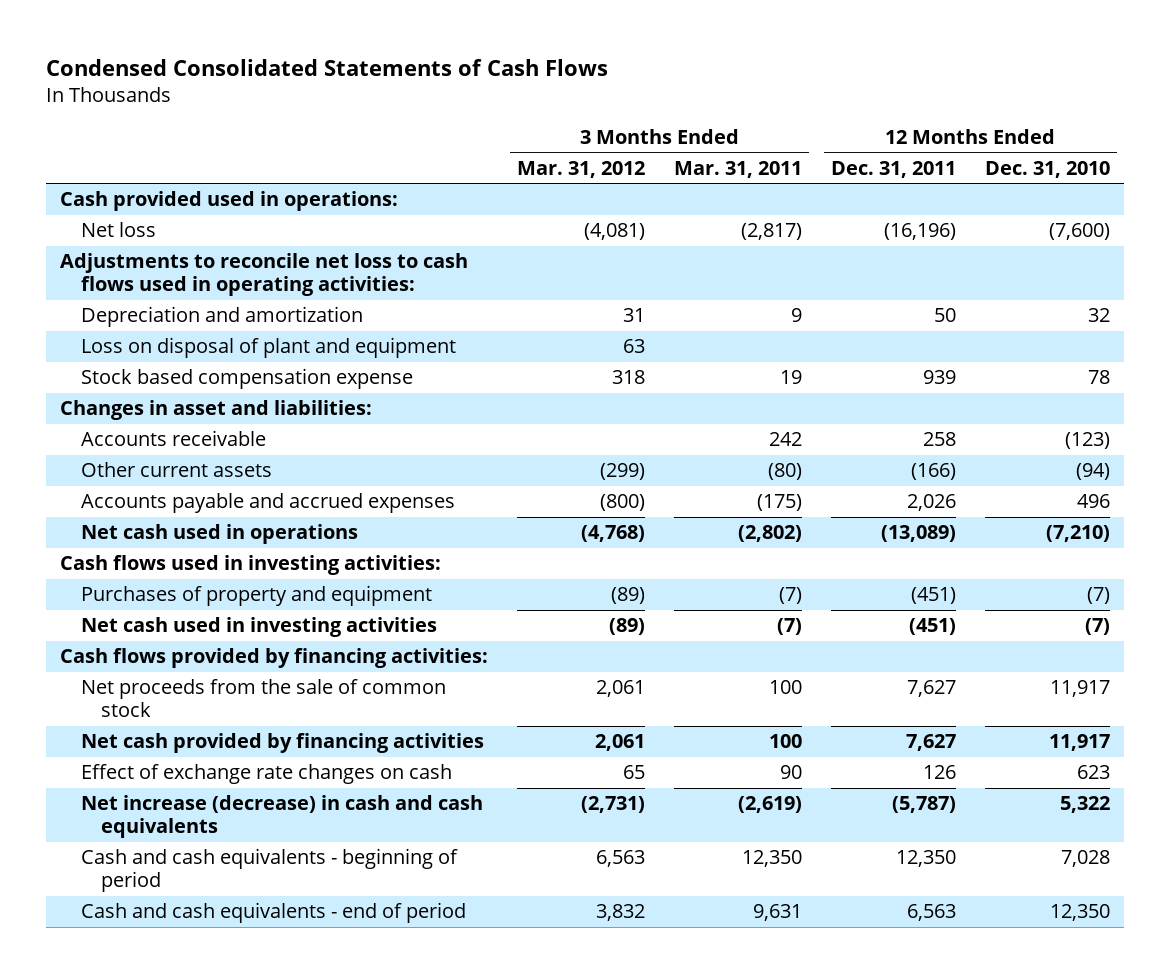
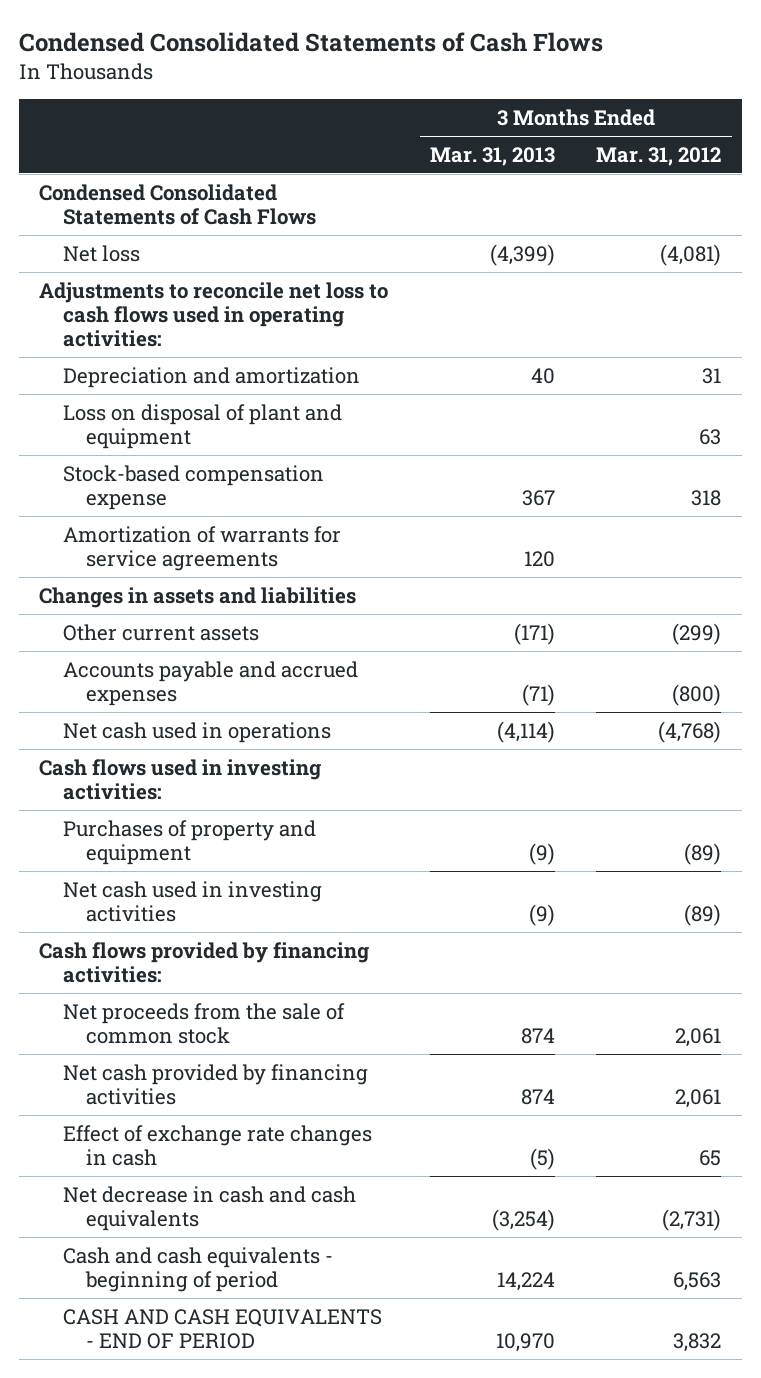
- | 3 Months Ended Mar. 31, 2012 | 3 Months Ended Mar. 31, 2011 | 12 Months Ended Dec. 31, 2011 | 12 Months Ended Dec. 31, 2010
+ | 3 Months Ended Mar. 31, 2013 | 3 Months Ended Mar. 31, 2012
- Cash provided used in operations:
+ Condensed Consolidated Statements of Cash Flows
- Stock based compensation expense | 318 | 19 | 939 | 78
- Changes in asset and liabilities:
- Accounts receivable | | 242 | 258 | (123)
+ Stock-based compensation expense | 367 | 318
+ Amortization of warrants for service agreements | 120 |
+ Changes in assets and liabilities
- Effect of exchange rate changes on cash | 65 | 90 | 126 | 623
- Net increase (decrease) in cash and cash equivalents | (2,731) | (2,619) | (5,787) | 5,322
+ Effect of exchange rate changes in cash | (5) | 65
+ Net decrease in cash and cash equivalents | (3,254) | (2,731)
- Cash and cash equivalents - end of period | 3,832 | 9,631 | 6,563 | 12,350
+ CASH AND CASH EQUIVALENTS - END OF PERIOD | 10,970 | 3,832

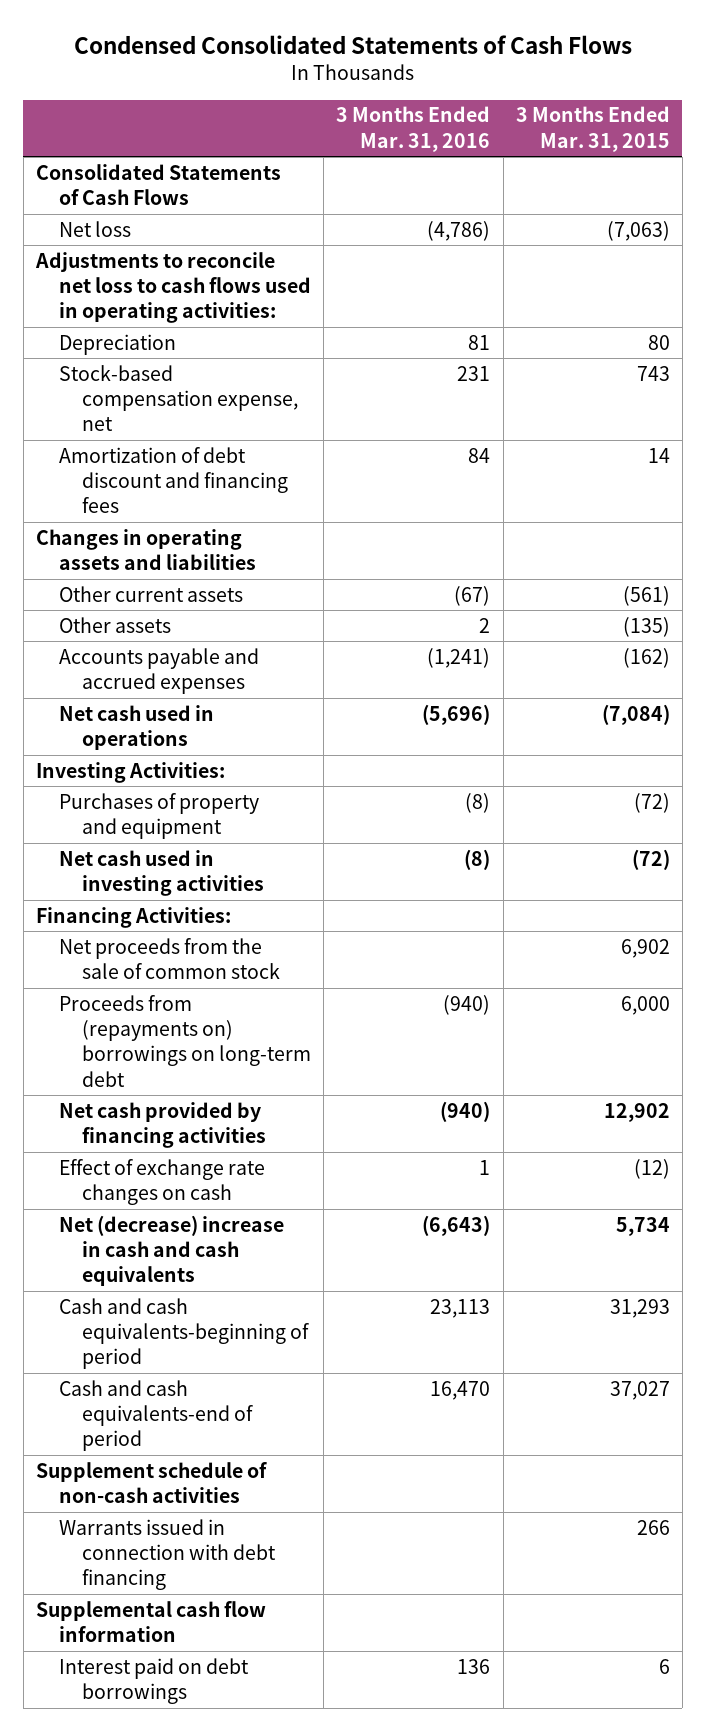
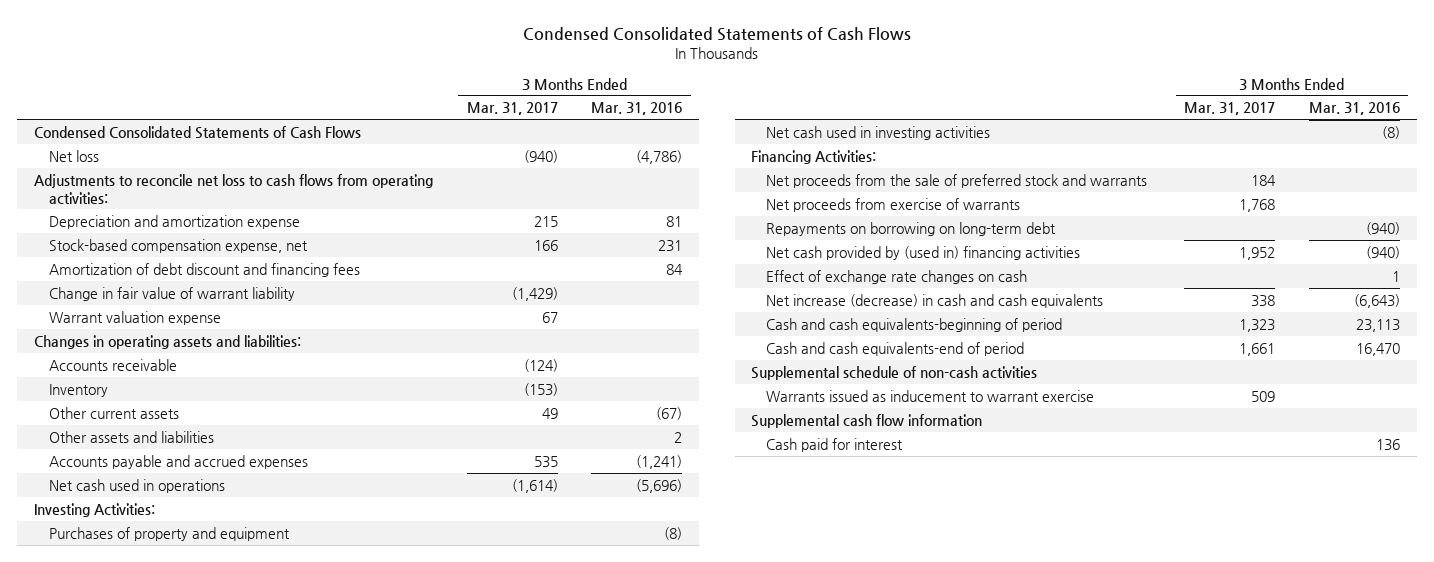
- | 3 Months Ended Mar. 31, 2016 | 3 Months Ended Mar. 31, 2015
+ | 3 Months Ended Mar. 31, 2017 | 3 Months Ended Mar. 31, 2016
- Consolidated Statements of Cash Flows
+ Condensed Consolidated Statements of Cash Flows
- Adjustments to reconcile net loss to cash flows used in operating activities:
- Depreciation | 81 | 80
+ Adjustments to reconcile net loss to cash flows from operating activities:
+ Depreciation and amortization expense | 215 | 81
- Changes in operating assets and liabilities
+ Change in fair value of warrant liability | (1,429) |
+ Warrant valuation expense | 67 |
+ Changes in operating assets and liabilities:
+ Accounts receivable | (124) |
+ Inventory | (153) |
- Other assets | 2 | (135)
+ Other assets and liabilities | | 2
- Net proceeds from the sale of common stock | | 6,902
- Proceeds from (repayments on) borrowings on long-term debt | (940) | 6,000
- Net cash provided by financing activities | (940) | 12,902
+ Net proceeds from the sale of preferred stock and warrants | 184 |
+ Net proceeds from exercise of warrants | 1,768 |
+ Repayments on borrowing on long-term debt | | (940)
+ Net cash provided by (used in) financing activities | 1,952 | (940)
- Net (decrease) increase in cash and cash equivalents | (6,643) | 5,734
+ Net increase (decrease) in cash and cash equivalents | 338 | (6,643)
- Supplement schedule of non-cash activities
- Warrants issued in connection with debt financing | | 266
+ Supplemental schedule of non-cash activities
+ Warrants issued as inducement to warrant exercise | 509 |
- Interest paid on debt borrowings | 136 | 6
+ Cash paid for interest | | 136

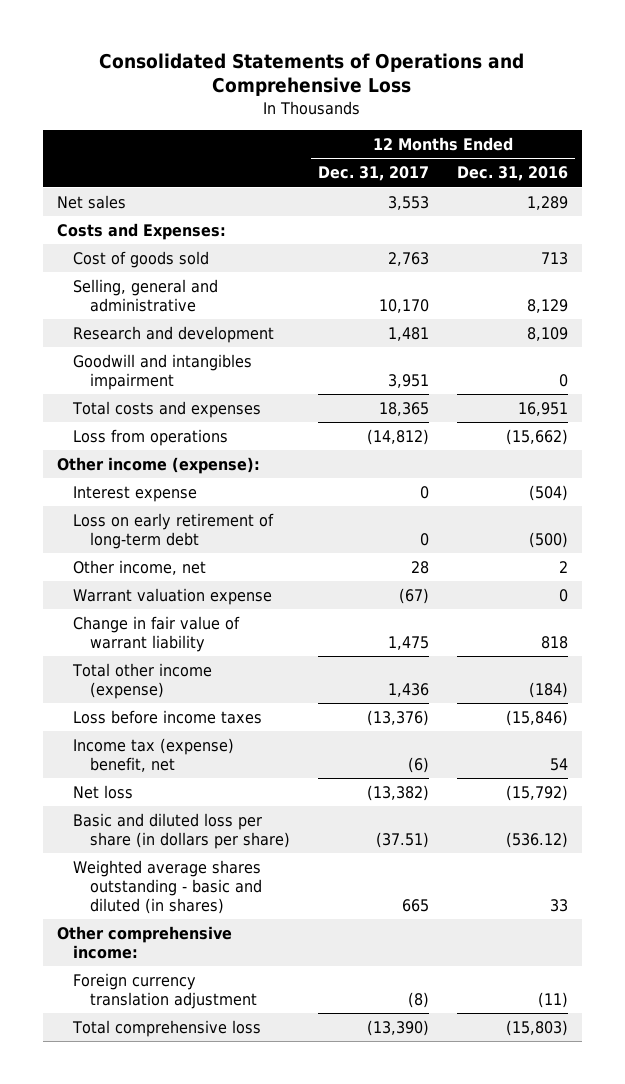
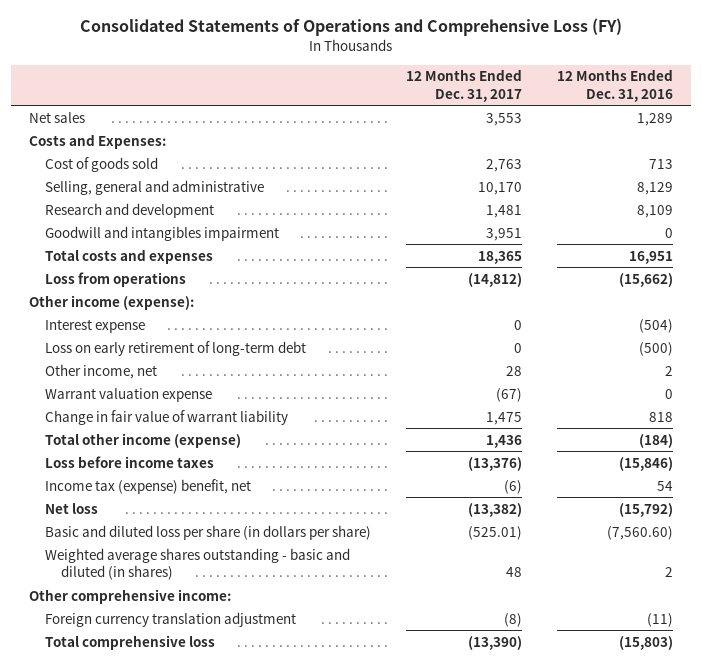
- Consolidated Statements of Operations and Comprehensive Loss
+ Consolidated Statements of Operations and Comprehensive Loss (FY)
- Basic and diluted loss per share (in dollars per share) | (37.51) | (536.12)
- Weighted average shares outstanding - basic and diluted (in shares) | 665 | 33
+ Basic and diluted loss per share (in dollars per share) | (525.01) | (7,560.60)
+ Weighted average shares outstanding - basic and diluted (in shares) | 48 | 2

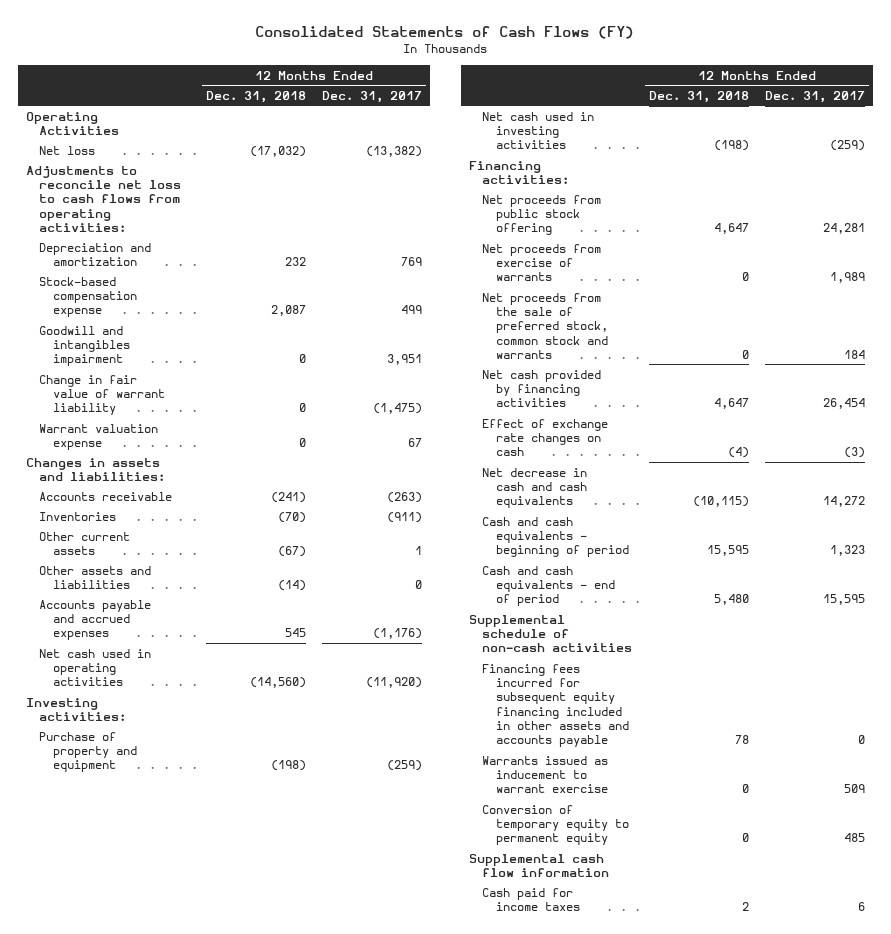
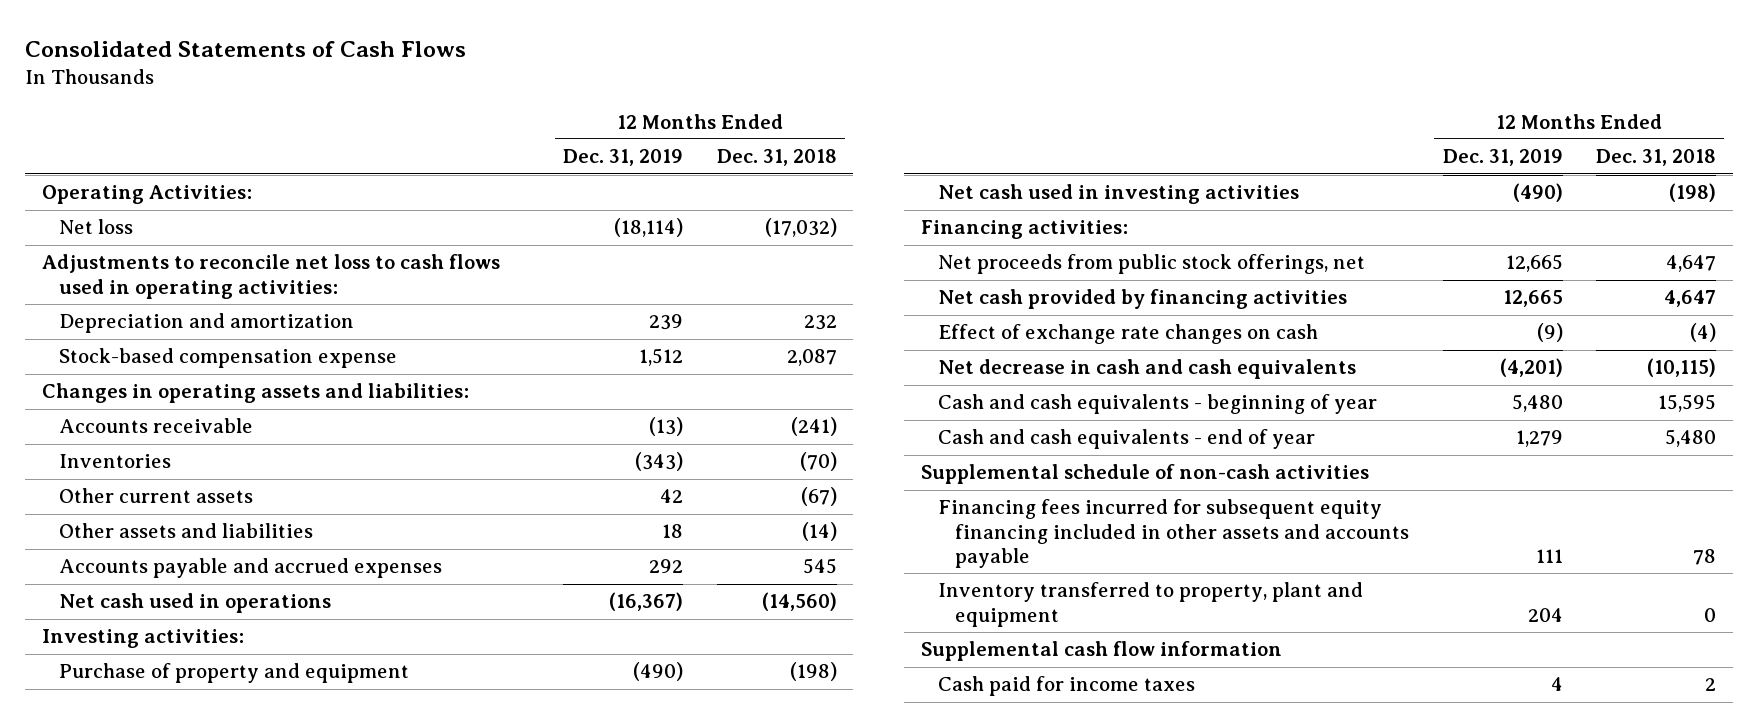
- Consolidated Statements of Cash Flows (FY)
+ Consolidated Statements of Cash Flows
- | 12 Months Ended Dec. 31, 2018 | 12 Months Ended Dec. 31, 2017
+ | 12 Months Ended Dec. 31, 2019 | 12 Months Ended Dec. 31, 2018
- Operating Activities
+ Operating Activities:
- Adjustments to reconcile net loss to cash flows from operating activities:
+ Adjustments to reconcile net loss to cash flows used in operating activities:
- Goodwill and intangibles impairment | 0 | 3,951
- Change in fair value of warrant liability | 0 | (1,475)
- Warrant valuation expense | 0 | 67
- Changes in assets and liabilities:
+ Changes in operating assets and liabilities:
- Net cash used in operating activities | (14,560) | (11,920)
+ Net cash used in operations | (16,367) | (14,560)
- Net proceeds from public stock offering | 4,647 | 24,281
- Net proceeds from exercise of warrants | 0 | 1,989
- Net proceeds from the sale of preferred stock, common stock and warrants | 0 | 184
+ Net proceeds from public stock offerings, net | 12,665 | 4,647
- Cash and cash equivalents - beginning of period | 15,595 | 1,323
- Cash and cash equivalents - end of period | 5,480 | 15,595
+ Cash and cash equivalents - beginning of year | 5,480 | 15,595
+ Cash and cash equivalents - end of year | 1,279 | 5,480
- Warrants issued as inducement to warrant exercise | 0 | 509
- Conversion of temporary equity to permanent equity | 0 | 485
+ Inventory transferred to property, plant and equipment | 204 | 0

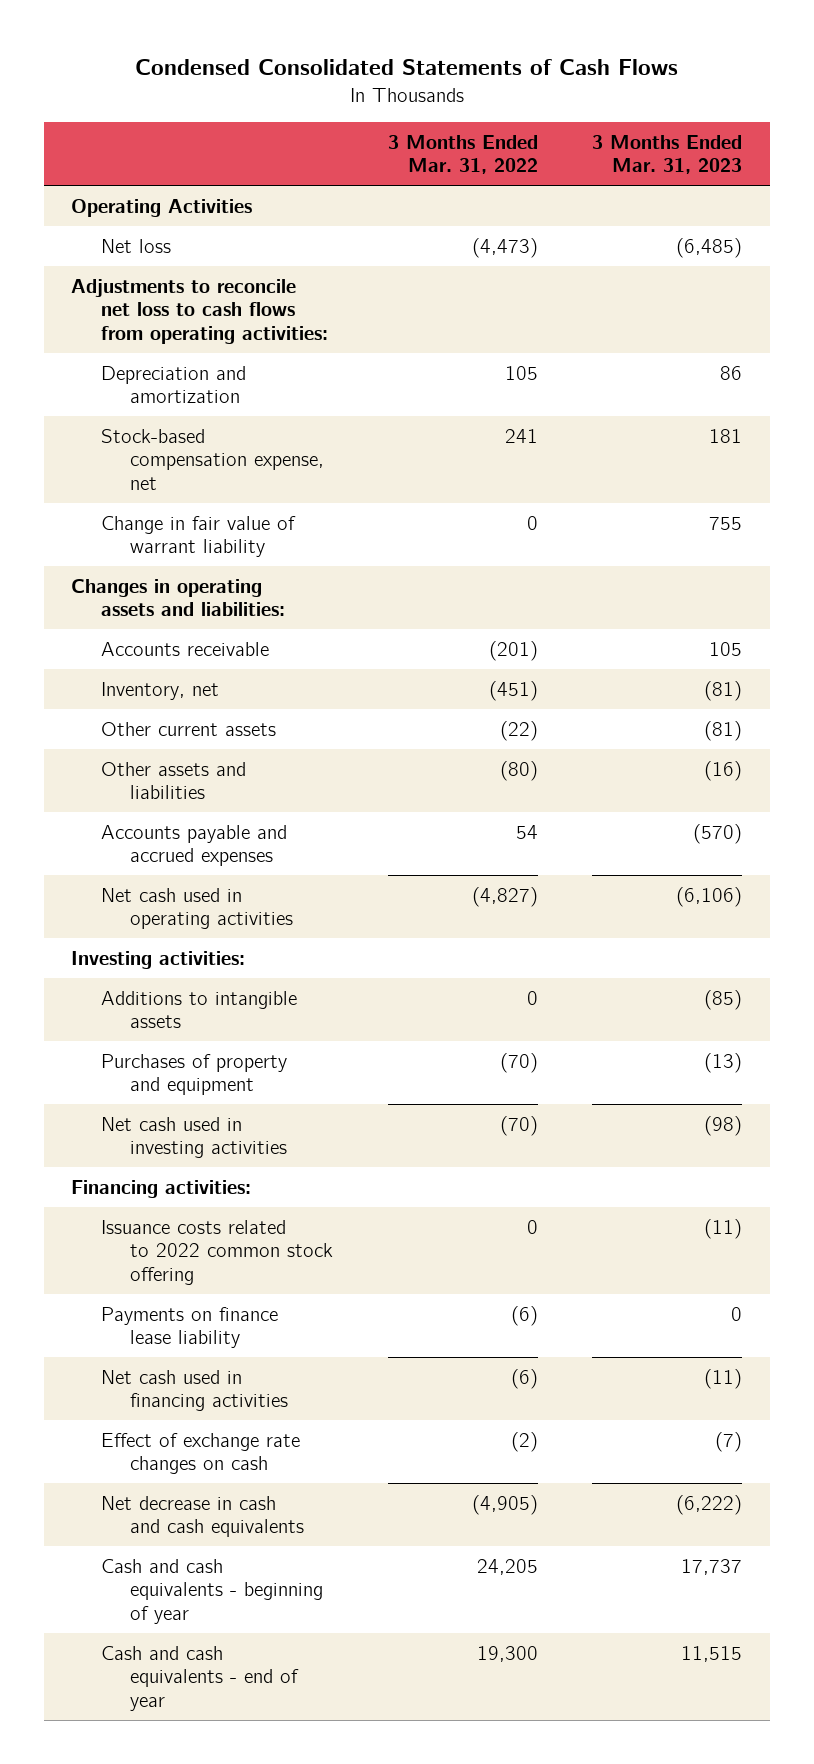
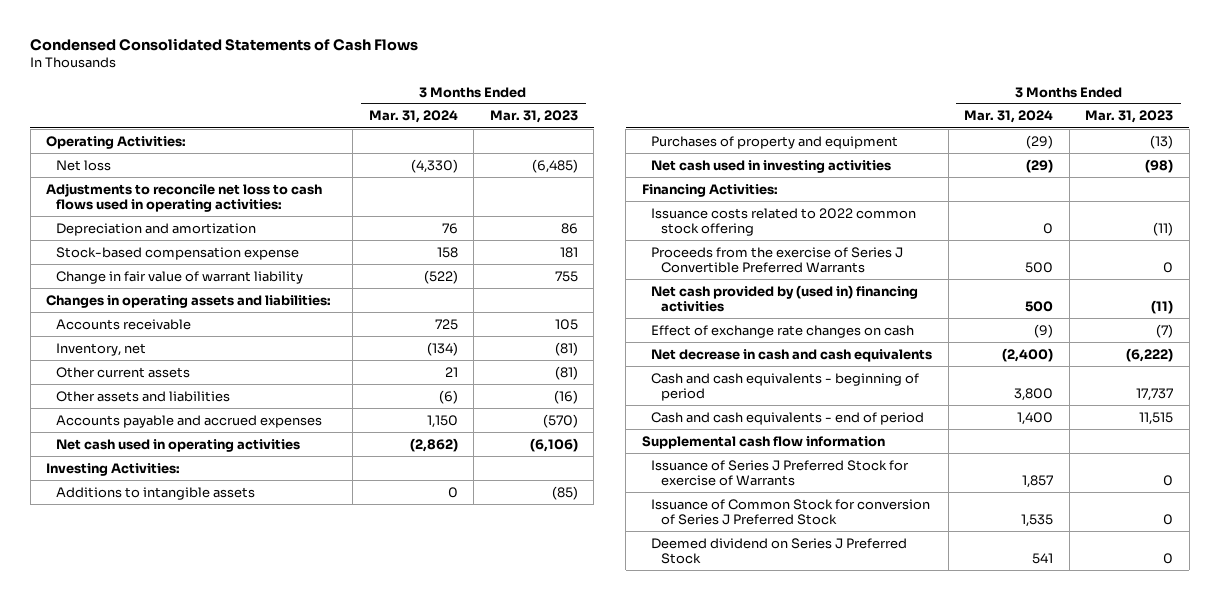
- | 3 Months Ended Mar. 31, 2022 | 3 Months Ended Mar. 31, 2023
+ | 3 Months Ended Mar. 31, 2024 | 3 Months Ended Mar. 31, 2023
- Operating Activities
+ Operating Activities:
- Adjustments to reconcile net loss to cash flows from operating activities:
+ Adjustments to reconcile net loss to cash flows used in operating activities:
- Stock-based compensation expense, net | 241 | 181
+ Stock-based compensation expense | 158 | 181
- Investing activities:
+ Investing Activities:
- Financing activities:
+ Financing Activities:
- Payments on finance lease liability | (6) | 0
- Net cash used in financing activities | (6) | (11)
+ Proceeds from the exercise of Series J Convertible Preferred Warrants | 500 | 0
+ Net cash provided by (used in) financing activities | 500 | (11)
- Cash and cash equivalents - beginning of year | 24,205 | 17,737
- Cash and cash equivalents - end of year | 19,300 | 11,515
+ Cash and cash equivalents - beginning of period | 3,800 | 17,737
+ Cash and cash equivalents - end of period | 1,400 | 11,515
+ Supplemental cash flow information
+ Issuance of Series J Preferred Stock for exercise of Warrants | 1,857 | 0
+ Issuance of Common Stock for conversion of Series J Preferred Stock | 1,535 | 0
+ Deemed dividend on Series J Preferred Stock | 541 | 0

